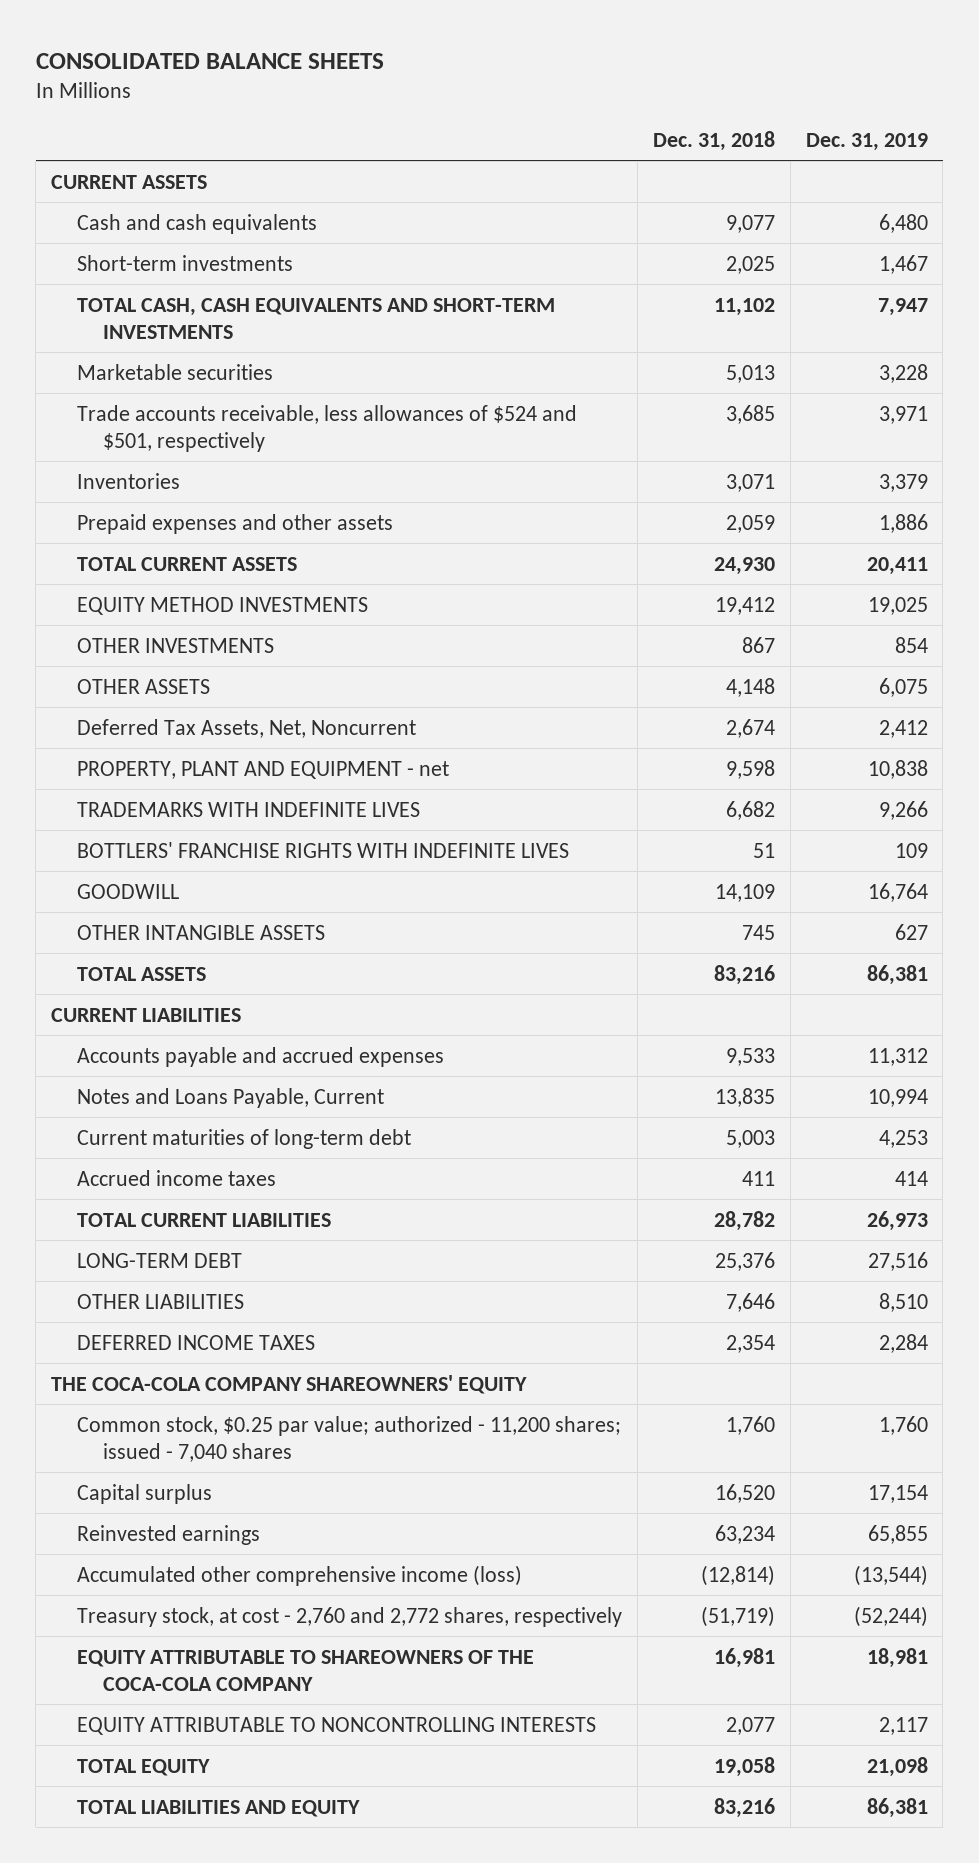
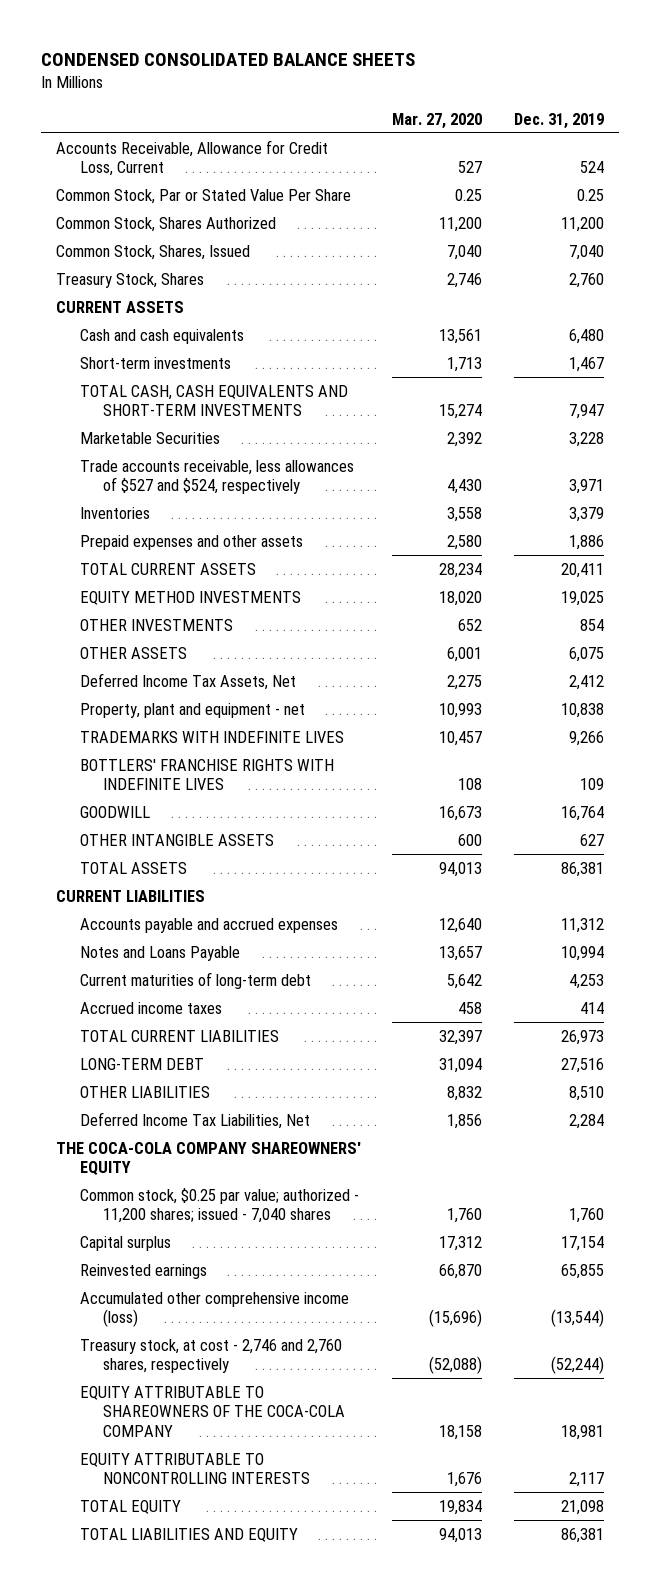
- CONSOLIDATED BALANCE SHEETS
+ CONDENSED CONSOLIDATED BALANCE SHEETS
- | Dec. 31, 2018 | Dec. 31, 2019
+ | Mar. 27, 2020 | Dec. 31, 2019
+ Accounts Receivable, Allowance for Credit Loss, Current | 527 | 524
+ Common Stock, Par or Stated Value Per Share | 0.25 | 0.25
+ Common Stock, Shares Authorized | 11,200 | 11,200
+ Common Stock, Shares, Issued | 7,040 | 7,040
+ Treasury Stock, Shares | 2,746 | 2,760
- Marketable securities | 5,013 | 3,228
- Trade accounts receivable, less allowances of $524 and $501, respectively | 3,685 | 3,971
+ Marketable Securities | 2,392 | 3,228
+ Trade accounts receivable, less allowances of $527 and $524, respectively | 4,430 | 3,971
- Deferred Tax Assets, Net, Noncurrent | 2,674 | 2,412
- PROPERTY, PLANT AND EQUIPMENT - net | 9,598 | 10,838
+ Deferred Income Tax Assets, Net | 2,275 | 2,412
+ Property, plant and equipment - net | 10,993 | 10,838
- Notes and Loans Payable, Current | 13,835 | 10,994
+ Notes and Loans Payable | 13,657 | 10,994
- DEFERRED INCOME TAXES | 2,354 | 2,284
+ Deferred Income Tax Liabilities, Net | 1,856 | 2,284
- Treasury stock, at cost - 2,760 and 2,772 shares, respectively | (51,719) | (52,244)
+ Treasury stock, at cost - 2,746 and 2,760 shares, respectively | (52,088) | (52,244)

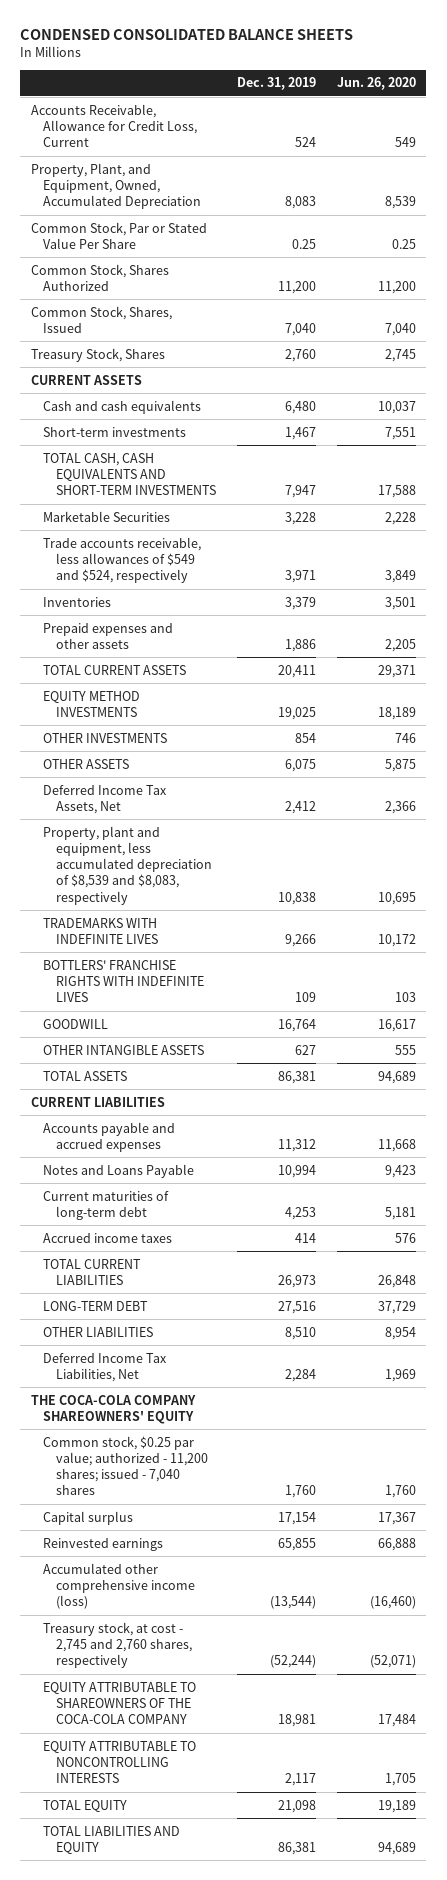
- | Mar. 27, 2020 | Dec. 31, 2019
+ | Dec. 31, 2019 | Jun. 26, 2020
+ Property, Plant, and Equipment, Owned, Accumulated Depreciation | 8,083 | 8,539
- Trade accounts receivable, less allowances of $527 and $524, respectively | 4,430 | 3,971
+ Trade accounts receivable, less allowances of $549 and $524, respectively | 3,971 | 3,849
- Property, plant and equipment - net | 10,993 | 10,838
+ Property, plant and equipment, less accumulated depreciation of $8,539 and $8,083, respectively | 10,838 | 10,695
- Treasury stock, at cost - 2,746 and 2,760 shares, respectively | (52,088) | (52,244)
+ Treasury stock, at cost - 2,745 and 2,760 shares, respectively | (52,244) | (52,071)

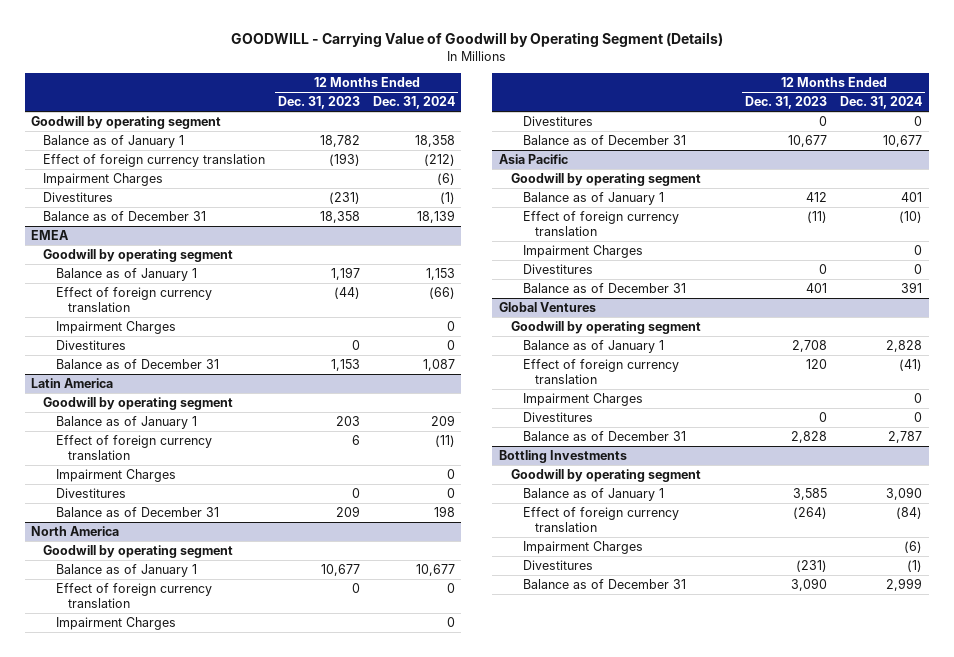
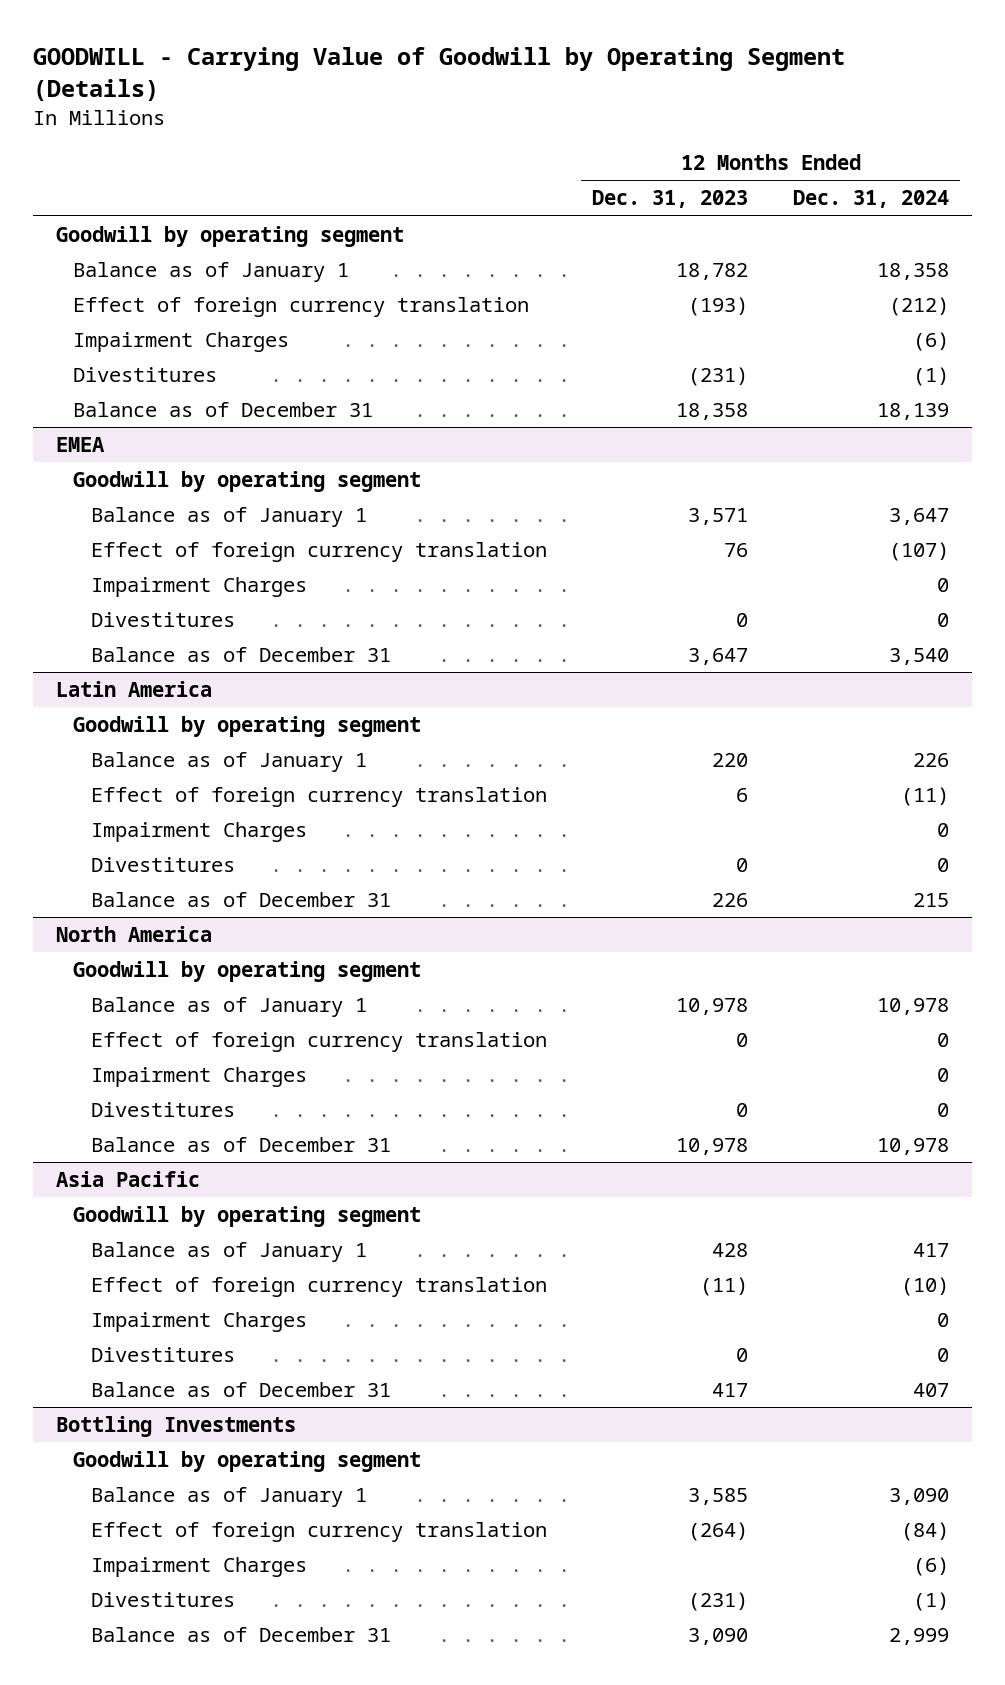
@ EMEA
- Balance as of January 1 | 1,197 | 1,153
- Effect of foreign currency translation | (44) | (66)
+ Balance as of January 1 | 3,571 | 3,647
+ Effect of foreign currency translation | 76 | (107)
- Balance as of December 31 | 1,153 | 1,087
+ Balance as of December 31 | 3,647 | 3,540
@ Latin America
- Balance as of January 1 | 203 | 209
+ Balance as of January 1 | 220 | 226
- Balance as of December 31 | 209 | 198
+ Balance as of December 31 | 226 | 215
@ North America
- Balance as of January 1 | 10,677 | 10,677
+ Balance as of January 1 | 10,978 | 10,978
- Balance as of December 31 | 10,677 | 10,677
+ Balance as of December 31 | 10,978 | 10,978
@ Asia Pacific
- Balance as of January 1 | 412 | 401
+ Balance as of January 1 | 428 | 417
- Balance as of December 31 | 401 | 391
- Global Ventures
- Goodwill by operating segment
- Balance as of January 1 | 2,708 | 2,828
- Effect of foreign currency translation | 120 | (41)
- Impairment Charges | | 0
- Divestitures | 0 | 0
- Balance as of December 31 | 2,828 | 2,787
@ Asia Pacific
+ Balance as of December 31 | 417 | 407

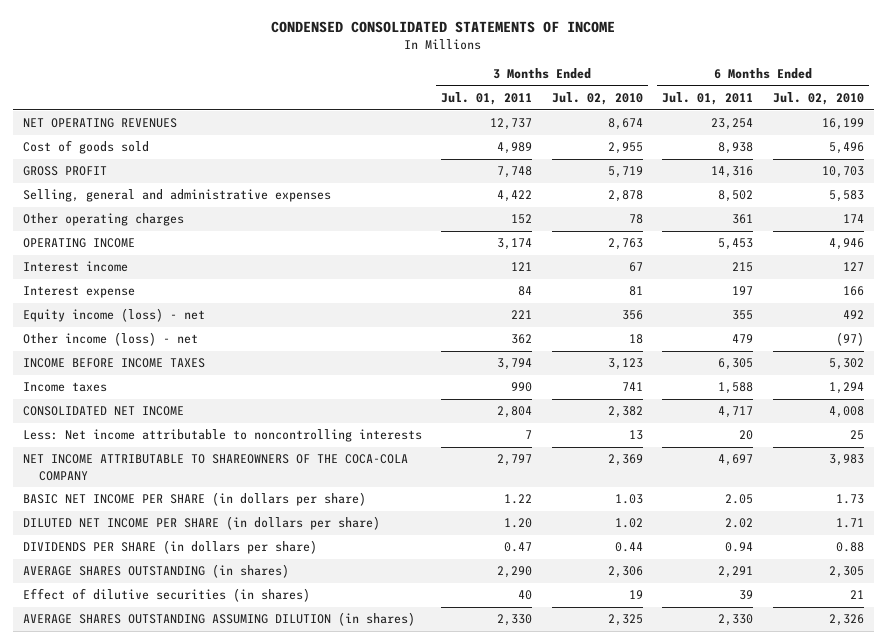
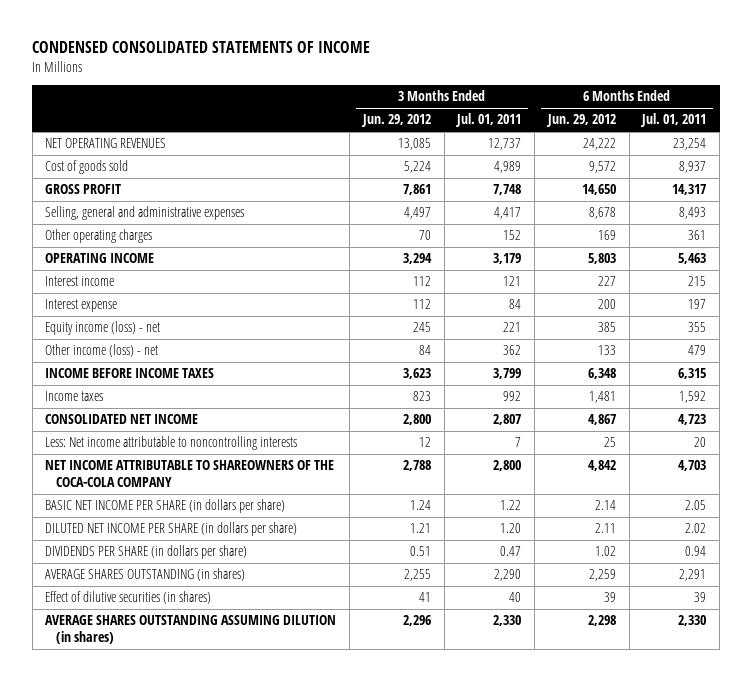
- | 3 Months Ended Jul. 01, 2011 | 3 Months Ended Jul. 02, 2010 | 6 Months Ended Jul. 01, 2011 | 6 Months Ended Jul. 02, 2010
+ | 3 Months Ended Jun. 29, 2012 | 3 Months Ended Jul. 01, 2011 | 6 Months Ended Jun. 29, 2012 | 6 Months Ended Jul. 01, 2011
- Cost of goods sold | 4,989 | 2,955 | 8,938 | 5,496
- GROSS PROFIT | 7,748 | 5,719 | 14,316 | 10,703
- Selling, general and administrative expenses | 4,422 | 2,878 | 8,502 | 5,583
+ Cost of goods sold | 5,224 | 4,989 | 9,572 | 8,937
+ GROSS PROFIT | 7,861 | 7,748 | 14,650 | 14,317
+ Selling, general and administrative expenses | 4,497 | 4,417 | 8,678 | 8,493
- OPERATING INCOME | 3,174 | 2,763 | 5,453 | 4,946
+ OPERATING INCOME | 3,294 | 3,179 | 5,803 | 5,463
- INCOME BEFORE INCOME TAXES | 3,794 | 3,123 | 6,305 | 5,302
- Income taxes | 990 | 741 | 1,588 | 1,294
- CONSOLIDATED NET INCOME | 2,804 | 2,382 | 4,717 | 4,008
+ INCOME BEFORE INCOME TAXES | 3,623 | 3,799 | 6,348 | 6,315
+ Income taxes | 823 | 992 | 1,481 | 1,592
+ CONSOLIDATED NET INCOME | 2,800 | 2,807 | 4,867 | 4,723
- NET INCOME ATTRIBUTABLE TO SHAREOWNERS OF THE COCA-COLA COMPANY | 2,797 | 2,369 | 4,697 | 3,983
+ NET INCOME ATTRIBUTABLE TO SHAREOWNERS OF THE COCA-COLA COMPANY | 2,788 | 2,800 | 4,842 | 4,703

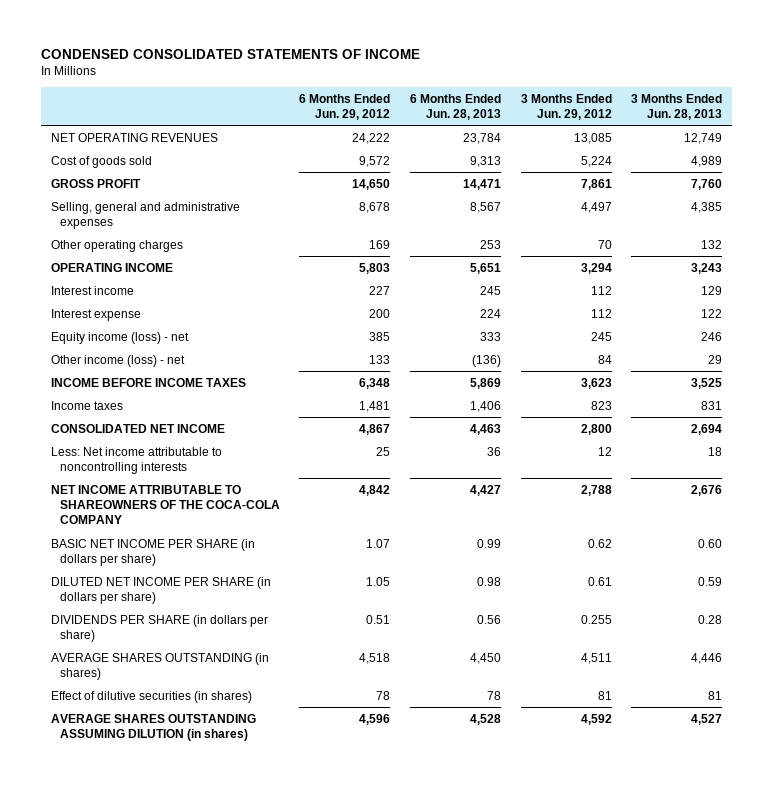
- | 3 Months Ended Jun. 29, 2012 | 3 Months Ended Jul. 01, 2011 | 6 Months Ended Jun. 29, 2012 | 6 Months Ended Jul. 01, 2011
+ | 6 Months Ended Jun. 29, 2012 | 6 Months Ended Jun. 28, 2013 | 3 Months Ended Jun. 29, 2012 | 3 Months Ended Jun. 28, 2013
- BASIC NET INCOME PER SHARE (in dollars per share) | 1.24 | 1.22 | 2.14 | 2.05
- DILUTED NET INCOME PER SHARE (in dollars per share) | 1.21 | 1.20 | 2.11 | 2.02
- DIVIDENDS PER SHARE (in dollars per share) | 0.51 | 0.47 | 1.02 | 0.94
- AVERAGE SHARES OUTSTANDING (in shares) | 2,255 | 2,290 | 2,259 | 2,291
- Effect of dilutive securities (in shares) | 41 | 40 | 39 | 39
- AVERAGE SHARES OUTSTANDING ASSUMING DILUTION (in shares) | 2,296 | 2,330 | 2,298 | 2,330
+ BASIC NET INCOME PER SHARE (in dollars per share) | 1.07 | 0.99 | 0.62 | 0.60
+ DILUTED NET INCOME PER SHARE (in dollars per share) | 1.05 | 0.98 | 0.61 | 0.59
+ DIVIDENDS PER SHARE (in dollars per share) | 0.51 | 0.56 | 0.255 | 0.28
+ AVERAGE SHARES OUTSTANDING (in shares) | 4,518 | 4,450 | 4,511 | 4,446
+ Effect of dilutive securities (in shares) | 78 | 78 | 81 | 81
+ AVERAGE SHARES OUTSTANDING ASSUMING DILUTION (in shares) | 4,596 | 4,528 | 4,592 | 4,527

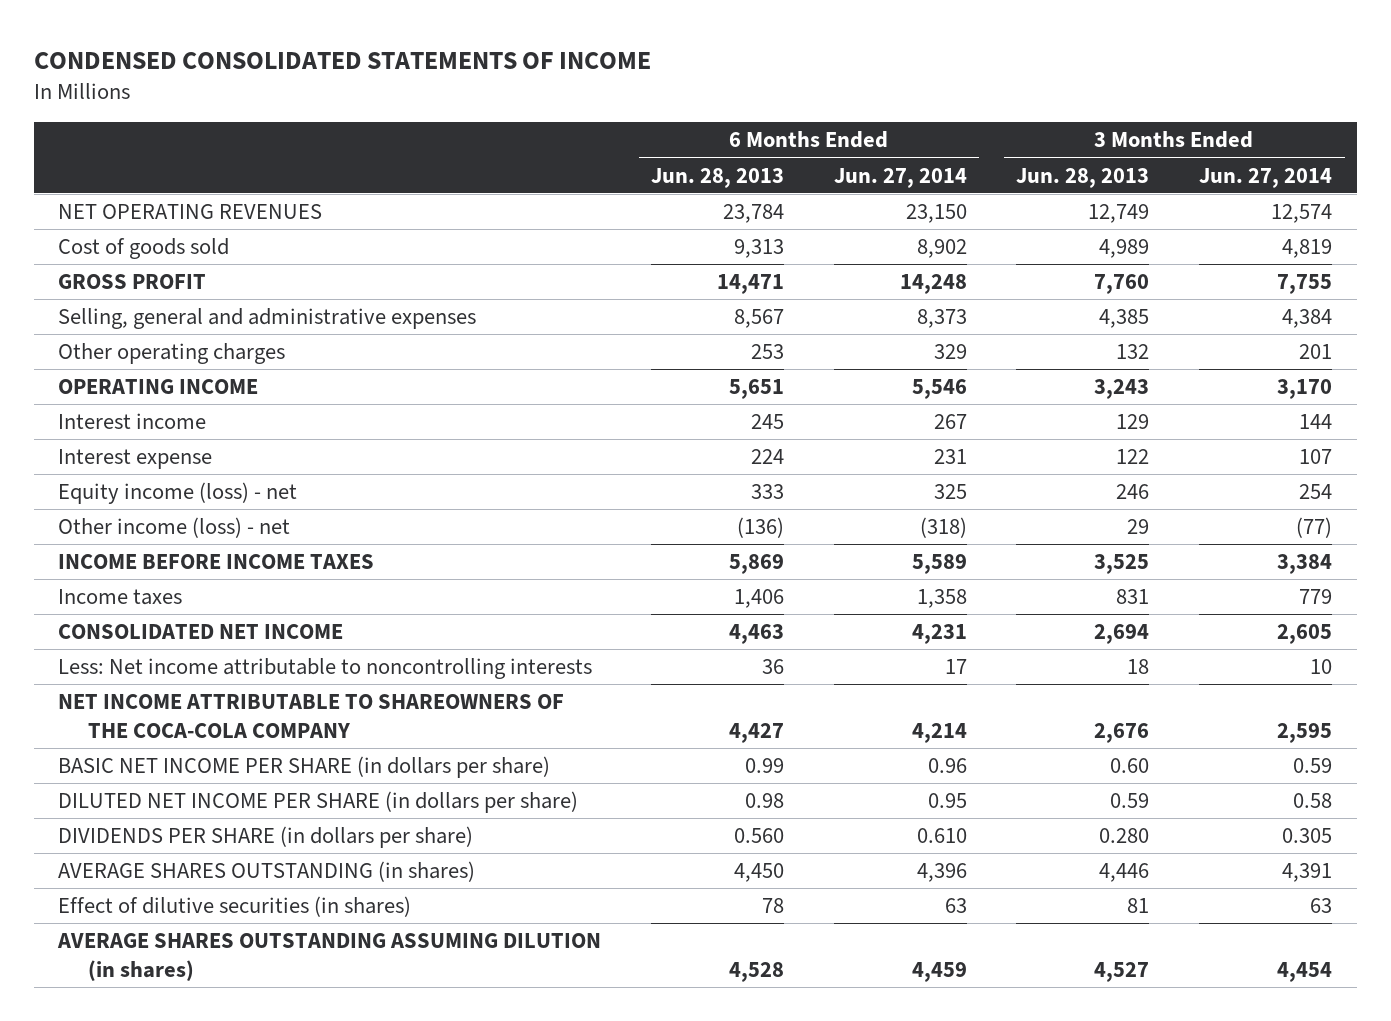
- | 6 Months Ended Jun. 29, 2012 | 6 Months Ended Jun. 28, 2013 | 3 Months Ended Jun. 29, 2012 | 3 Months Ended Jun. 28, 2013
+ | 6 Months Ended Jun. 28, 2013 | 6 Months Ended Jun. 27, 2014 | 3 Months Ended Jun. 28, 2013 | 3 Months Ended Jun. 27, 2014
- DIVIDENDS PER SHARE (in dollars per share) | 0.51 | 0.56 | 0.255 | 0.28
+ DIVIDENDS PER SHARE (in dollars per share) | 0.560 | 0.610 | 0.280 | 0.305

